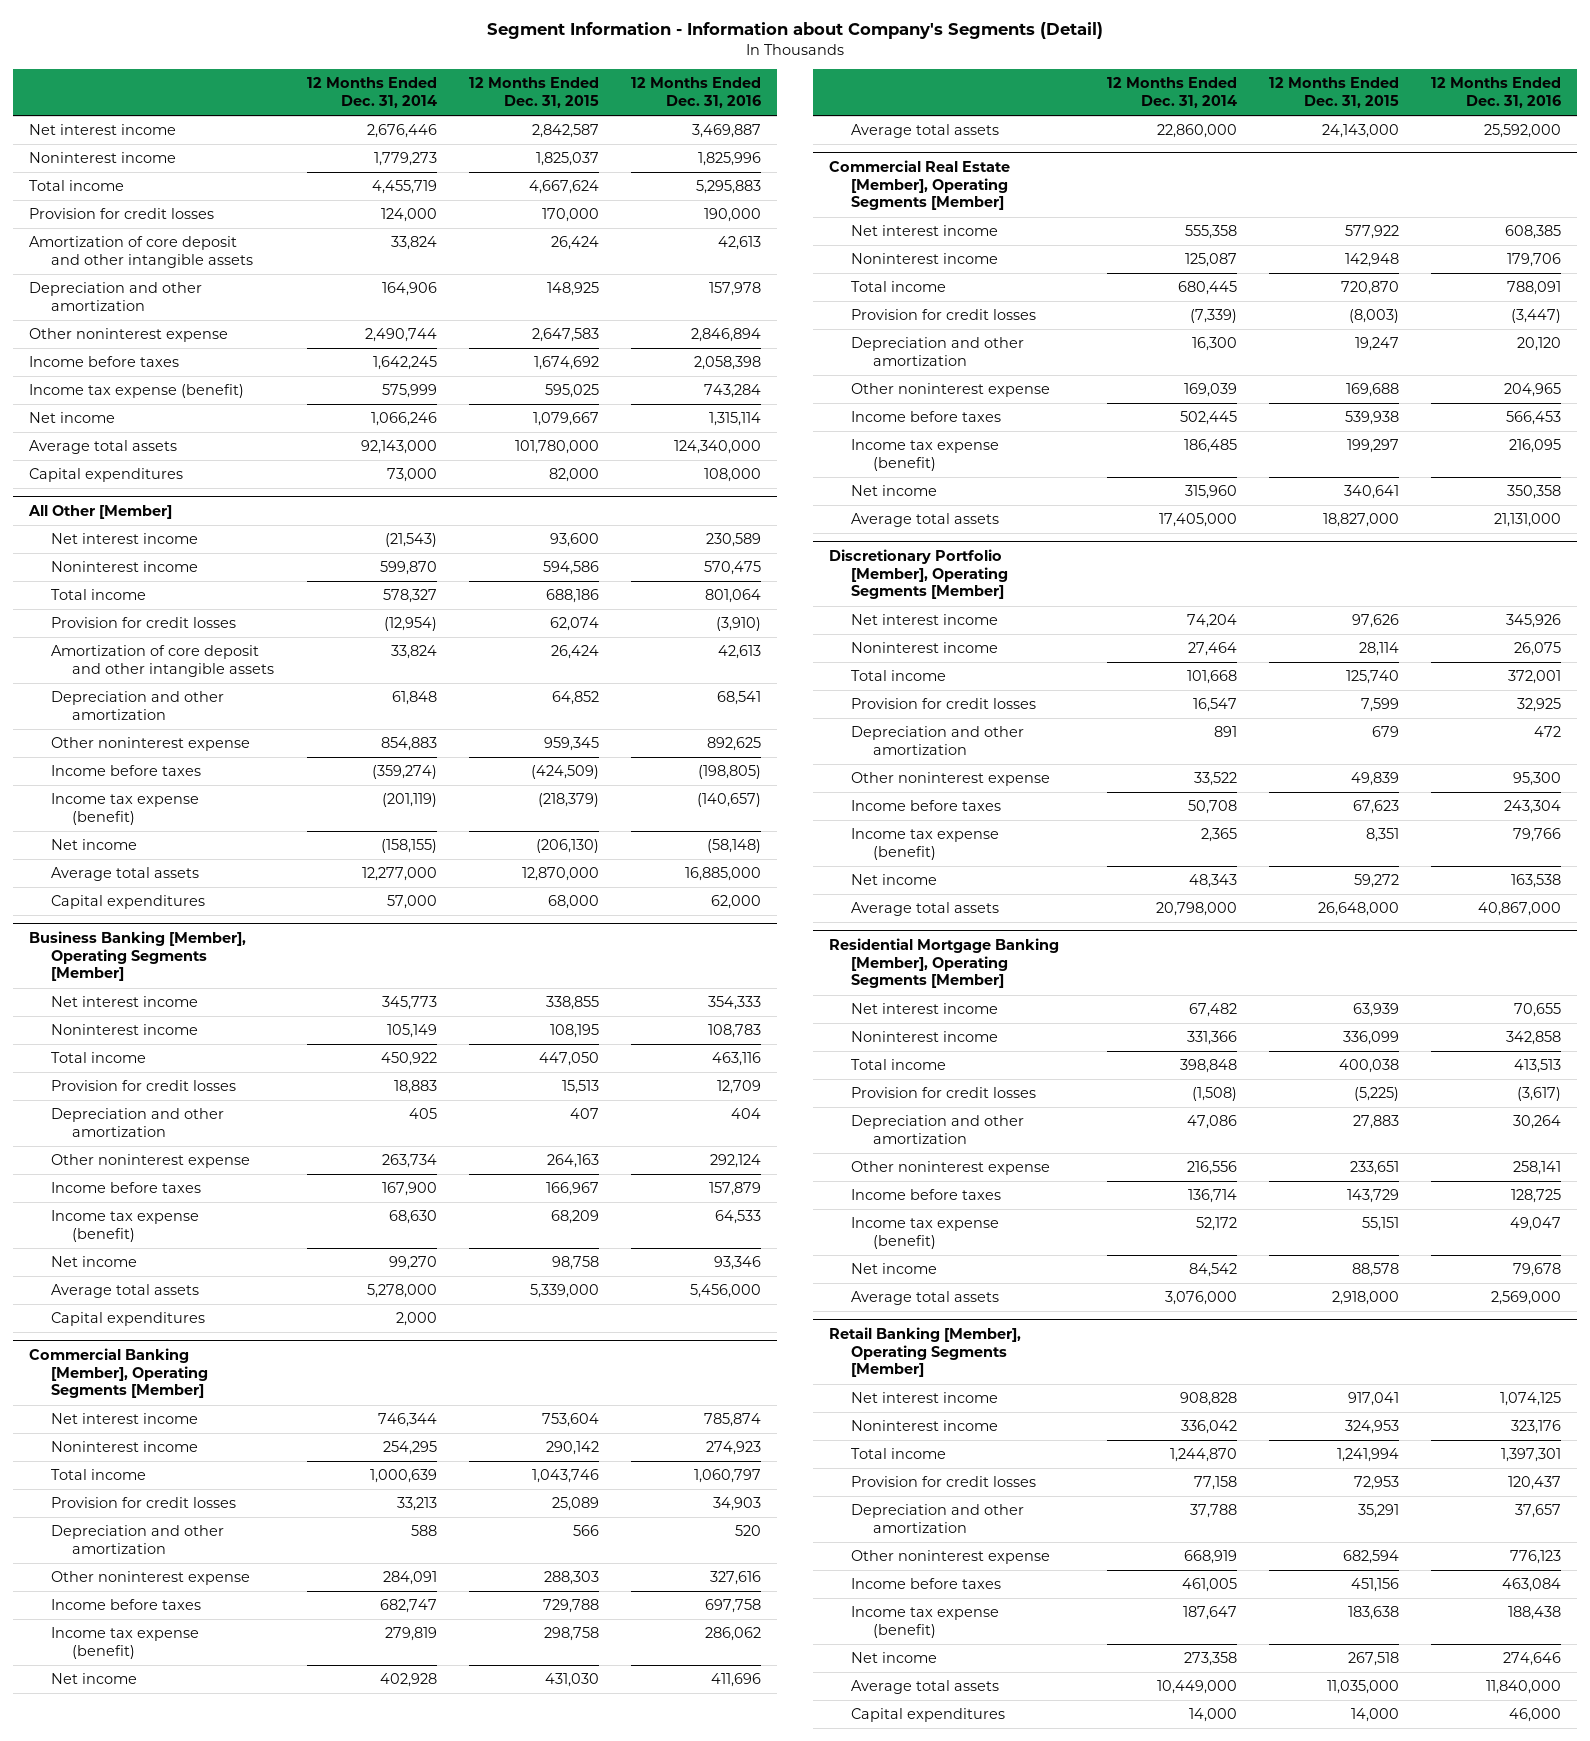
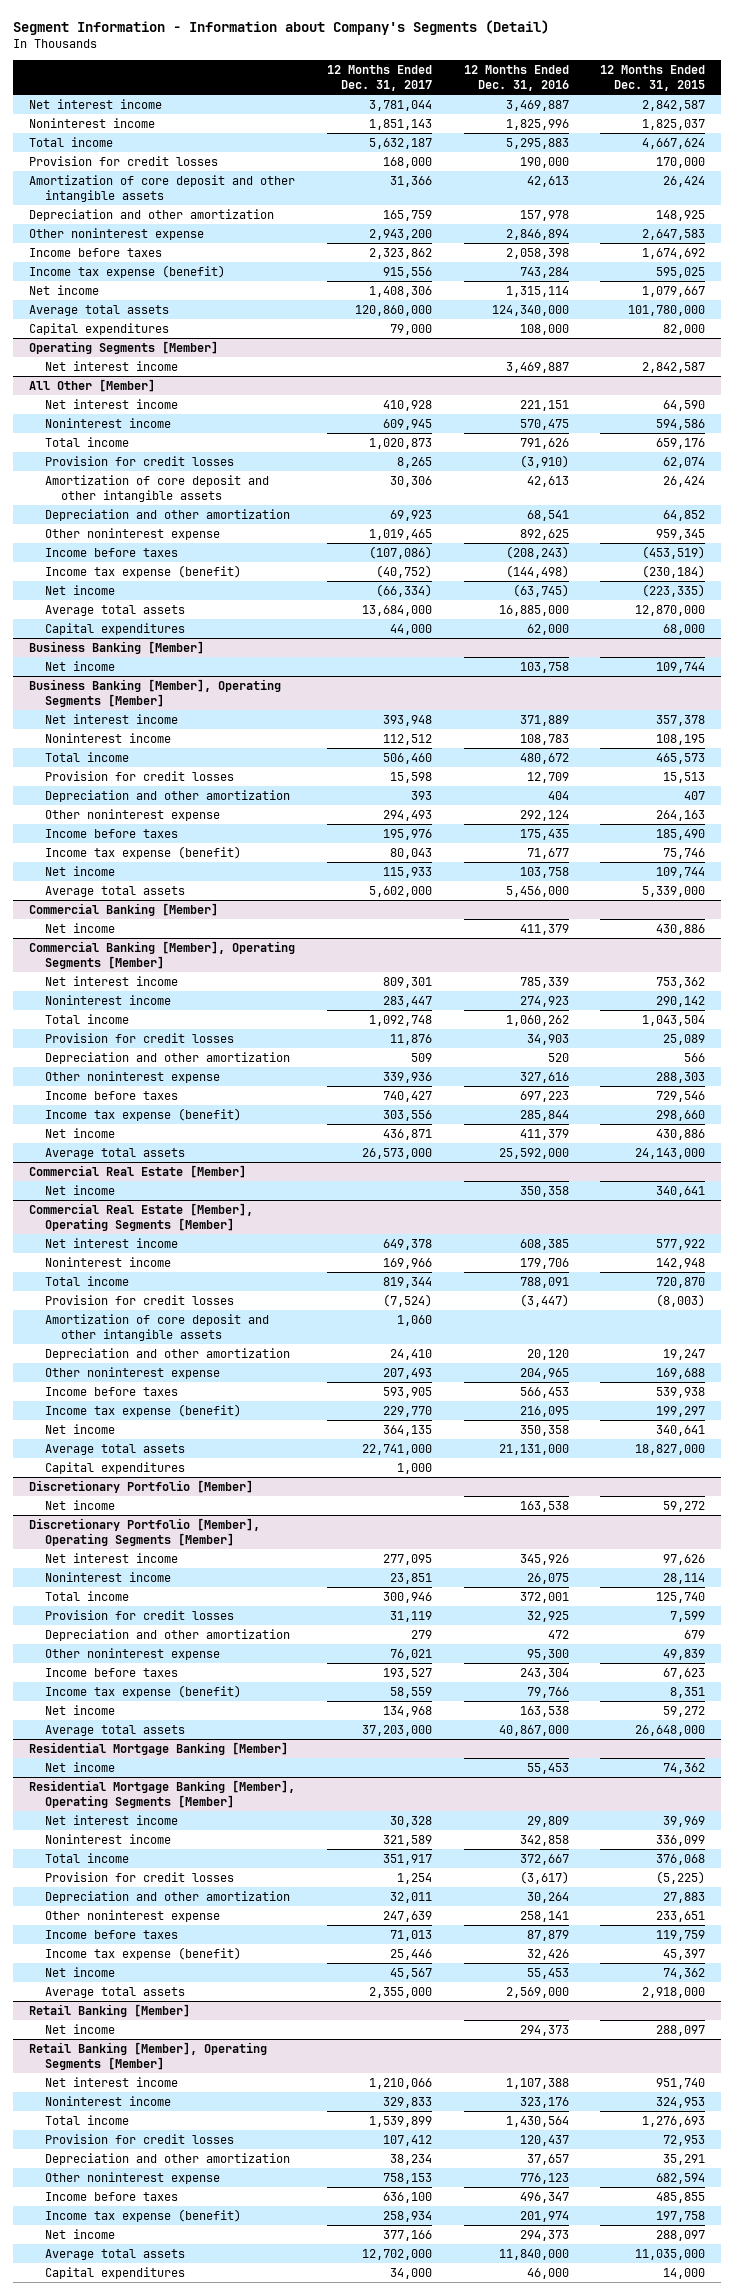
- | 12 Months Ended Dec. 31, 2014 | 12 Months Ended Dec. 31, 2015 | 12 Months Ended Dec. 31, 2016
+ | 12 Months Ended Dec. 31, 2017 | 12 Months Ended Dec. 31, 2016 | 12 Months Ended Dec. 31, 2015
+ Operating Segments [Member]
+ Net interest income | | 3,469,887 | 2,842,587
@ All Other [Member]
- Net interest income | (21,543) | 93,600 | 230,589
+ Net interest income | 410,928 | 221,151 | 64,590
- Total income | 578,327 | 688,186 | 801,064
+ Total income | 1,020,873 | 791,626 | 659,176
- Income before taxes | (359,274) | (424,509) | (198,805)
- Income tax expense (benefit) | (201,119) | (218,379) | (140,657)
- Net income | (158,155) | (206,130) | (58,148)
+ Income before taxes | (107,086) | (208,243) | (453,519)
+ Income tax expense (benefit) | (40,752) | (144,498) | (230,184)
+ Net income | (66,334) | (63,745) | (223,335)
+ Business Banking [Member]
+ Net income | | 103,758 | 109,744
@ Business Banking [Member], Operating Segments [Member]
- Net interest income | 345,773 | 338,855 | 354,333
+ Net interest income | 393,948 | 371,889 | 357,378
- Total income | 450,922 | 447,050 | 463,116
+ Total income | 506,460 | 480,672 | 465,573
- Income before taxes | 167,900 | 166,967 | 157,879
- Income tax expense (benefit) | 68,630 | 68,209 | 64,533
- Net income | 99,270 | 98,758 | 93,346
+ Income before taxes | 195,976 | 175,435 | 185,490
+ Income tax expense (benefit) | 80,043 | 71,677 | 75,746
+ Net income | 115,933 | 103,758 | 109,744
- Capital expenditures | 2,000 | |
+ Commercial Banking [Member]
+ Net income | | 411,379 | 430,886
@ Commercial Banking [Member], Operating Segments [Member]
- Net interest income | 746,344 | 753,604 | 785,874
+ Net interest income | 809,301 | 785,339 | 753,362
- Total income | 1,000,639 | 1,043,746 | 1,060,797
+ Total income | 1,092,748 | 1,060,262 | 1,043,504
- Income before taxes | 682,747 | 729,788 | 697,758
- Income tax expense (benefit) | 279,819 | 298,758 | 286,062
- Net income | 402,928 | 431,030 | 411,696
+ Income before taxes | 740,427 | 697,223 | 729,546
+ Income tax expense (benefit) | 303,556 | 285,844 | 298,660
+ Net income | 436,871 | 411,379 | 430,886
+ Commercial Real Estate [Member]
+ Net income | | 350,358 | 340,641
@ Commercial Real Estate [Member], Operating Segments [Member]
+ Amortization of core deposit and other intangible assets | 1,060 | |
+ Capital expenditures | 1,000 | |
+ Discretionary Portfolio [Member]
+ Net income | | 163,538 | 59,272
+ Residential Mortgage Banking [Member]
+ Net income | | 55,453 | 74,362
@ Residential Mortgage Banking [Member], Operating Segments [Member]
- Net interest income | 67,482 | 63,939 | 70,655
+ Net interest income | 30,328 | 29,809 | 39,969
- Total income | 398,848 | 400,038 | 413,513
+ Total income | 351,917 | 372,667 | 376,068
- Income before taxes | 136,714 | 143,729 | 128,725
- Income tax expense (benefit) | 52,172 | 55,151 | 49,047
- Net income | 84,542 | 88,578 | 79,678
+ Income before taxes | 71,013 | 87,879 | 119,759
+ Income tax expense (benefit) | 25,446 | 32,426 | 45,397
+ Net income | 45,567 | 55,453 | 74,362
+ Retail Banking [Member]
+ Net income | | 294,373 | 288,097
@ Retail Banking [Member], Operating Segments [Member]
- Net interest income | 908,828 | 917,041 | 1,074,125
+ Net interest income | 1,210,066 | 1,107,388 | 951,740
- Total income | 1,244,870 | 1,241,994 | 1,397,301
+ Total income | 1,539,899 | 1,430,564 | 1,276,693
- Income before taxes | 461,005 | 451,156 | 463,084
- Income tax expense (benefit) | 187,647 | 183,638 | 188,438
- Net income | 273,358 | 267,518 | 274,646
+ Income before taxes | 636,100 | 496,347 | 485,855
+ Income tax expense (benefit) | 258,934 | 201,974 | 197,758
+ Net income | 377,166 | 294,373 | 288,097

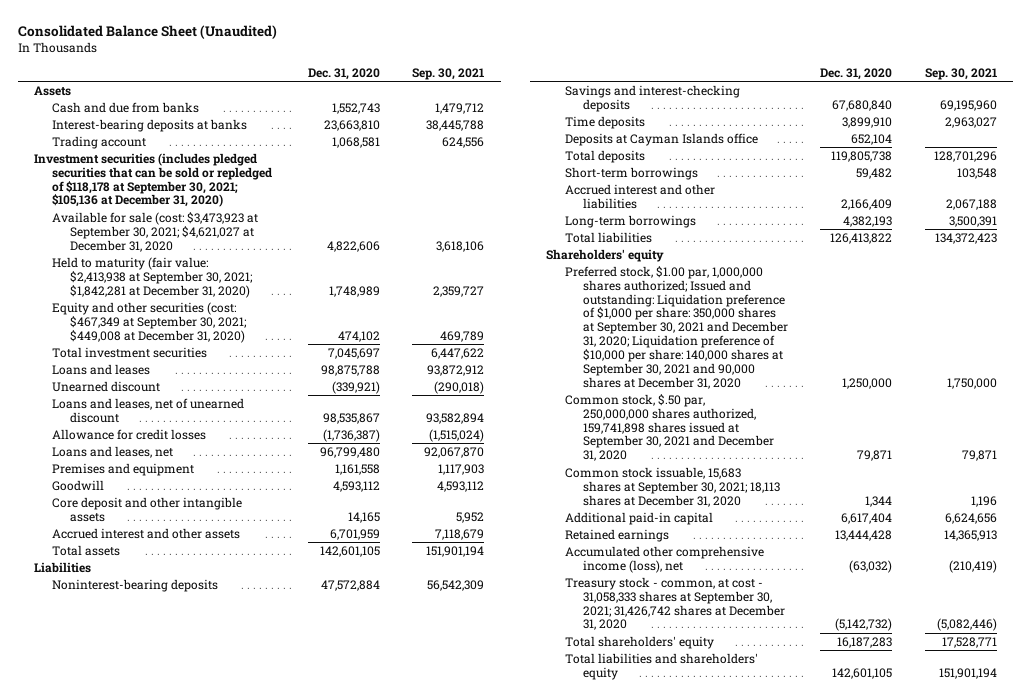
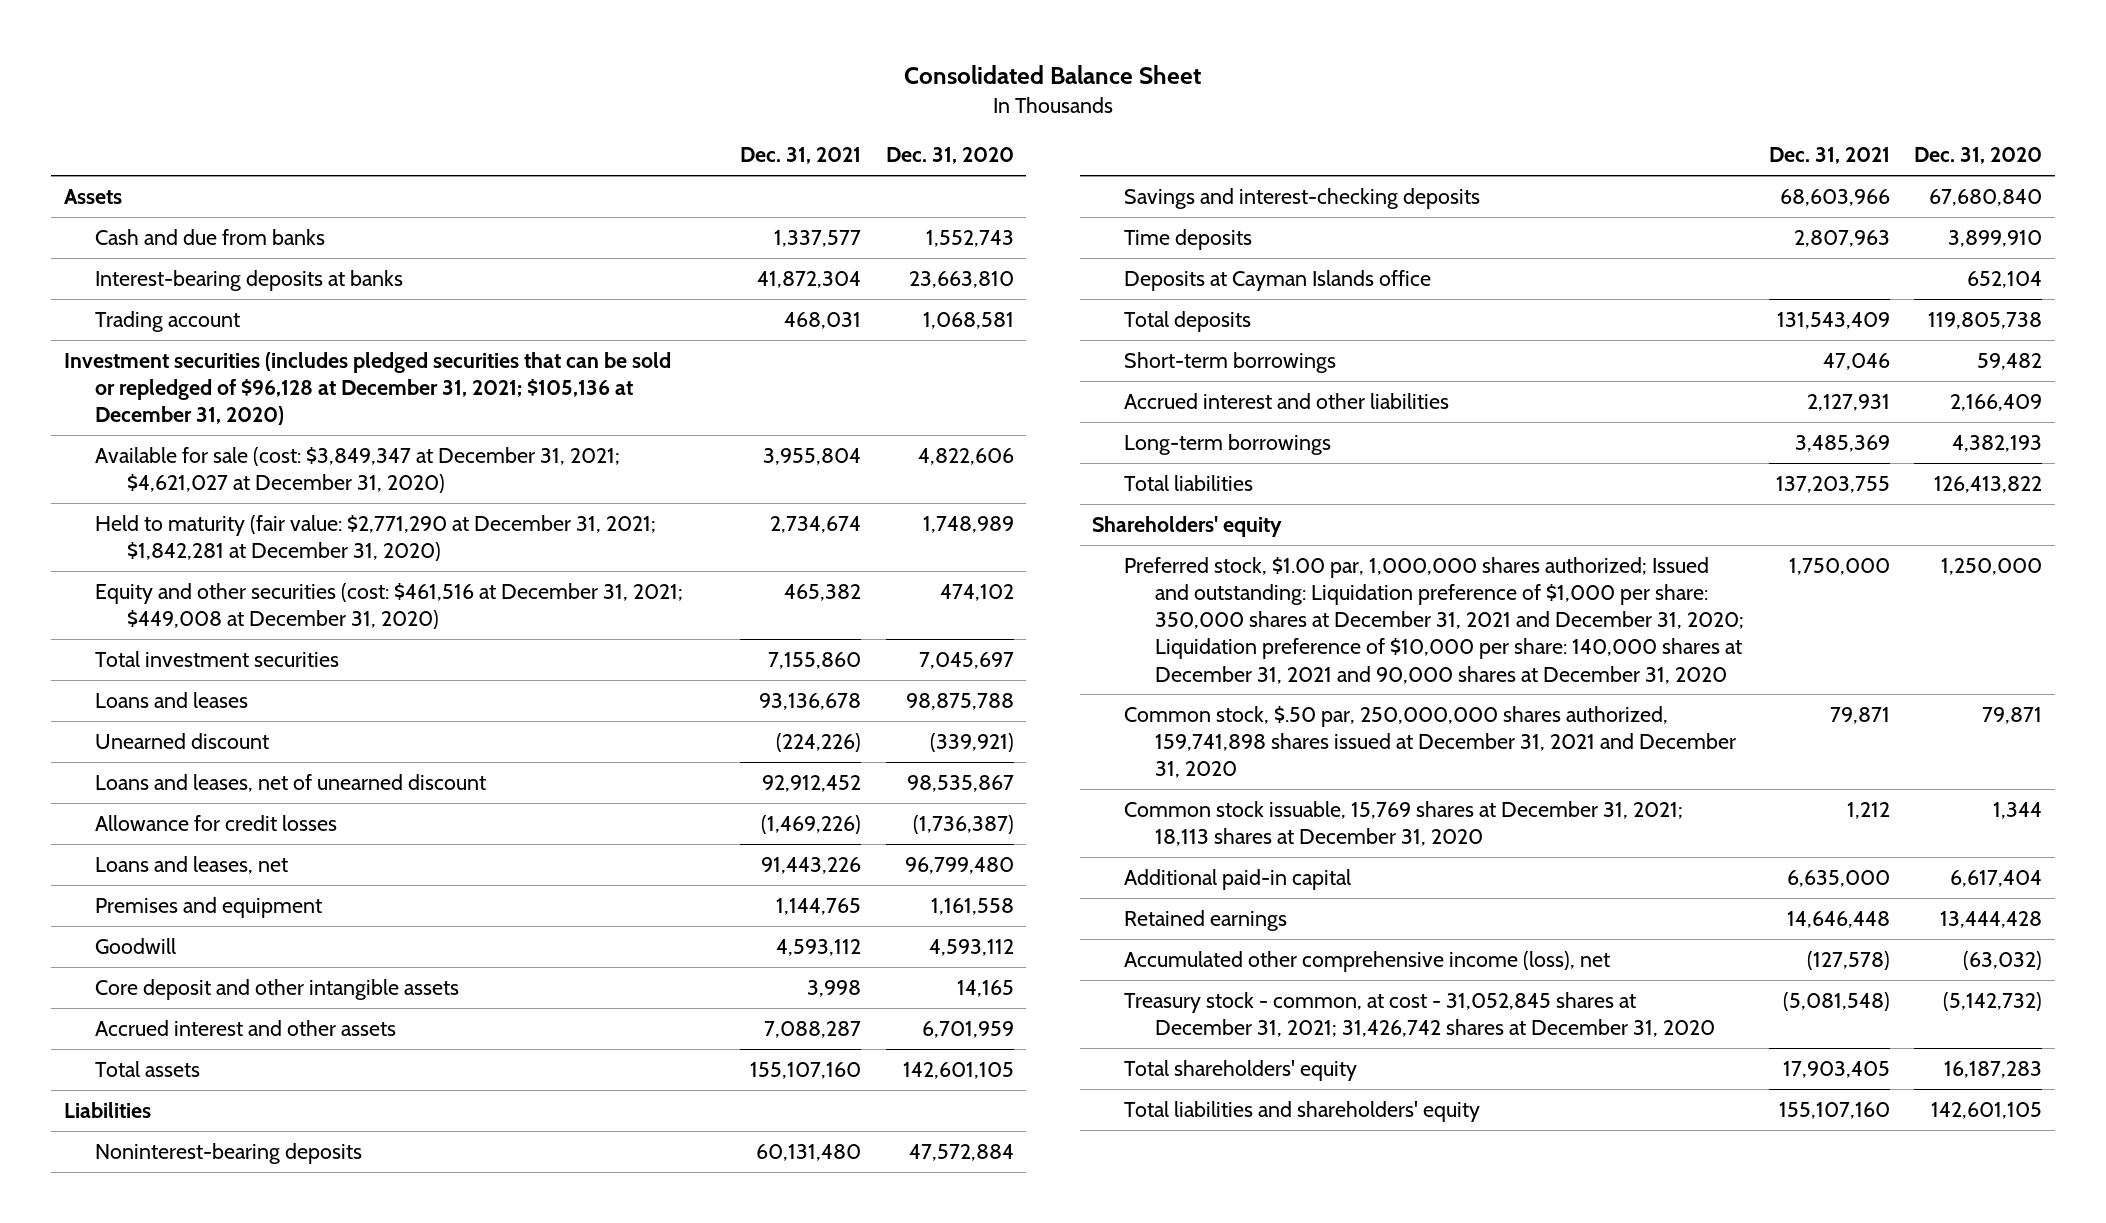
- Consolidated Balance Sheet (Unaudited)
+ Consolidated Balance Sheet
- | Dec. 31, 2020 | Sep. 30, 2021
+ | Dec. 31, 2021 | Dec. 31, 2020
- Investment securities (includes pledged securities that can be sold or repledged of $118,178 at September 30, 2021; $105,136 at December 31, 2020)
- Available for sale (cost: $3,473,923 at September 30, 2021; $4,621,027 at December 31, 2020 | 4,822,606 | 3,618,106
- Held to maturity (fair value: $2,413,938 at September 30, 2021; $1,842,281 at December 31, 2020) | 1,748,989 | 2,359,727
- Equity and other securities (cost: $467,349 at September 30, 2021; $449,008 at December 31, 2020) | 474,102 | 469,789
+ Investment securities (includes pledged securities that can be sold or repledged of $96,128 at December 31, 2021; $105,136 at December 31, 2020)
+ Available for sale (cost: $3,849,347 at December 31, 2021; $4,621,027 at December 31, 2020) | 3,955,804 | 4,822,606
+ Held to maturity (fair value: $2,771,290 at December 31, 2021; $1,842,281 at December 31, 2020) | 2,734,674 | 1,748,989
+ Equity and other securities (cost: $461,516 at December 31, 2021; $449,008 at December 31, 2020) | 465,382 | 474,102
- Preferred stock, $1.00 par, 1,000,000 shares authorized; Issued and outstanding: Liquidation preference of $1,000 per share: 350,000 shares at September 30, 2021 and December 31, 2020; Liquidation preference of $10,000 per share: 140,000 shares at September 30, 2021 and 90,000 shares at December 31, 2020 | 1,250,000 | 1,750,000
- Common stock, $.50 par, 250,000,000 shares authorized, 159,741,898 shares issued at September 30, 2021 and December 31, 2020 | 79,871 | 79,871
- Common stock issuable, 15,683 shares at September 30, 2021; 18,113 shares at December 31, 2020 | 1,344 | 1,196
+ Preferred stock, $1.00 par, 1,000,000 shares authorized; Issued and outstanding: Liquidation preference of $1,000 per share: 350,000 shares at December 31, 2021 and December 31, 2020; Liquidation preference of $10,000 per share: 140,000 shares at December 31, 2021 and 90,000 shares at December 31, 2020 | 1,750,000 | 1,250,000
+ Common stock, $.50 par, 250,000,000 shares authorized, 159,741,898 shares issued at December 31, 2021 and December 31, 2020 | 79,871 | 79,871
+ Common stock issuable, 15,769 shares at December 31, 2021; 18,113 shares at December 31, 2020 | 1,212 | 1,344
- Treasury stock - common, at cost - 31,058,333 shares at September 30, 2021; 31,426,742 shares at December 31, 2020 | (5,142,732) | (5,082,446)
+ Treasury stock - common, at cost - 31,052,845 shares at December 31, 2021; 31,426,742 shares at December 31, 2020 | (5,081,548) | (5,142,732)

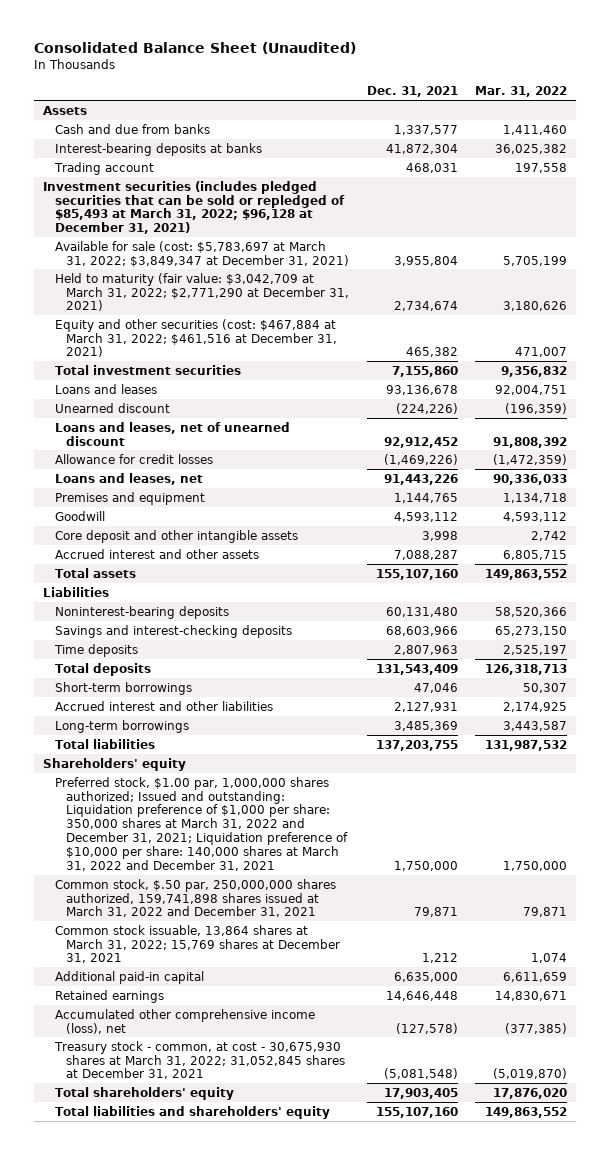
- Consolidated Balance Sheet
+ Consolidated Balance Sheet (Unaudited)
- | Dec. 31, 2021 | Dec. 31, 2020
+ | Dec. 31, 2021 | Mar. 31, 2022
- Investment securities (includes pledged securities that can be sold or repledged of $96,128 at December 31, 2021; $105,136 at December 31, 2020)
- Available for sale (cost: $3,849,347 at December 31, 2021; $4,621,027 at December 31, 2020) | 3,955,804 | 4,822,606
- Held to maturity (fair value: $2,771,290 at December 31, 2021; $1,842,281 at December 31, 2020) | 2,734,674 | 1,748,989
- Equity and other securities (cost: $461,516 at December 31, 2021; $449,008 at December 31, 2020) | 465,382 | 474,102
+ Investment securities (includes pledged securities that can be sold or repledged of $85,493 at March 31, 2022; $96,128 at December 31, 2021)
+ Available for sale (cost: $5,783,697 at March 31, 2022; $3,849,347 at December 31, 2021) | 3,955,804 | 5,705,199
+ Held to maturity (fair value: $3,042,709 at March 31, 2022; $2,771,290 at December 31, 2021) | 2,734,674 | 3,180,626
+ Equity and other securities (cost: $467,884 at March 31, 2022; $461,516 at December 31, 2021) | 465,382 | 471,007
- Deposits at Cayman Islands office | | 652,104
- Preferred stock, $1.00 par, 1,000,000 shares authorized; Issued and outstanding: Liquidation preference of $1,000 per share: 350,000 shares at December 31, 2021 and December 31, 2020; Liquidation preference of $10,000 per share: 140,000 shares at December 31, 2021 and 90,000 shares at December 31, 2020 | 1,750,000 | 1,250,000
- Common stock, $.50 par, 250,000,000 shares authorized, 159,741,898 shares issued at December 31, 2021 and December 31, 2020 | 79,871 | 79,871
- Common stock issuable, 15,769 shares at December 31, 2021; 18,113 shares at December 31, 2020 | 1,212 | 1,344
+ Preferred stock, $1.00 par, 1,000,000 shares authorized; Issued and outstanding: Liquidation preference of $1,000 per share: 350,000 shares at March 31, 2022 and December 31, 2021; Liquidation preference of $10,000 per share: 140,000 shares at March 31, 2022 and December 31, 2021 | 1,750,000 | 1,750,000
+ Common stock, $.50 par, 250,000,000 shares authorized, 159,741,898 shares issued at March 31, 2022 and December 31, 2021 | 79,871 | 79,871
+ Common stock issuable, 13,864 shares at March 31, 2022; 15,769 shares at December 31, 2021 | 1,212 | 1,074
- Treasury stock - common, at cost - 31,052,845 shares at December 31, 2021; 31,426,742 shares at December 31, 2020 | (5,081,548) | (5,142,732)
+ Treasury stock - common, at cost - 30,675,930 shares at March 31, 2022; 31,052,845 shares at December 31, 2021 | (5,081,548) | (5,019,870)

